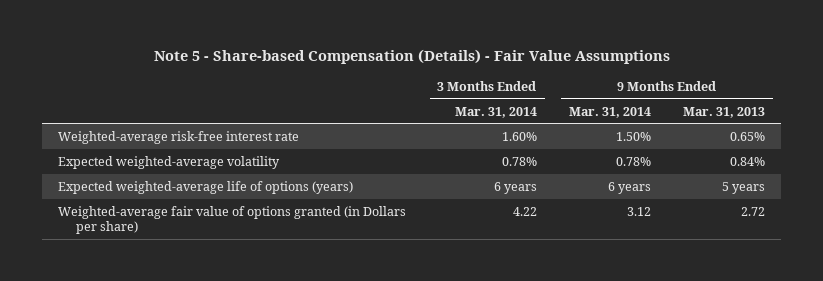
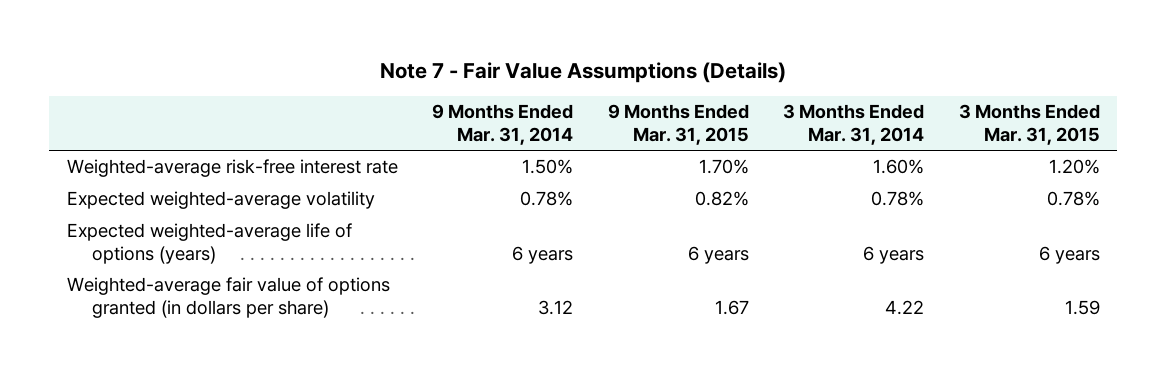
- Note 5 - Share-based Compensation (Details) - Fair Value Assumptions
+ Note 7 - Fair Value Assumptions (Details)
- | 3 Months Ended Mar. 31, 2014 | 9 Months Ended Mar. 31, 2014 | 9 Months Ended Mar. 31, 2013
+ | 9 Months Ended Mar. 31, 2014 | 9 Months Ended Mar. 31, 2015 | 3 Months Ended Mar. 31, 2014 | 3 Months Ended Mar. 31, 2015
- Weighted-average fair value of options granted (in Dollars per share) | 4.22 | 3.12 | 2.72
+ Weighted-average fair value of options granted (in dollars per share) | 3.12 | 1.67 | 4.22 | 1.59

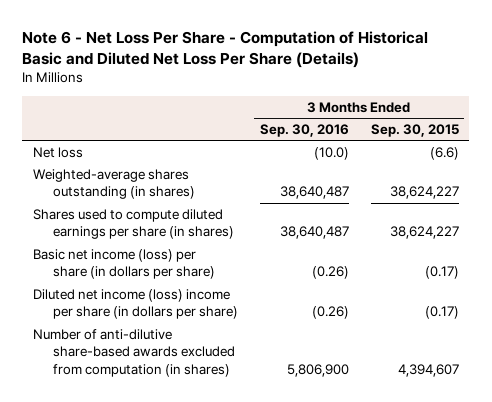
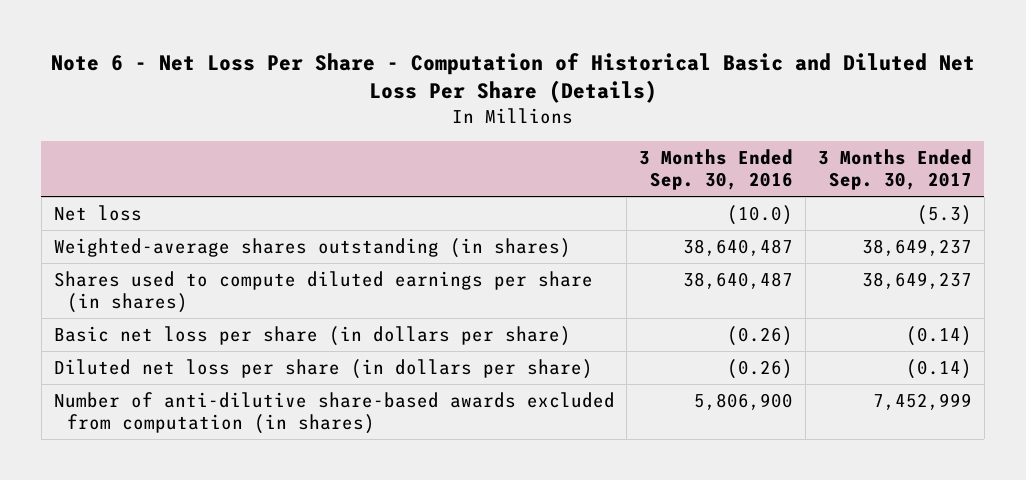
- | 3 Months Ended Sep. 30, 2016 | 3 Months Ended Sep. 30, 2015
+ | 3 Months Ended Sep. 30, 2016 | 3 Months Ended Sep. 30, 2017
- Basic net income (loss) per share (in dollars per share) | (0.26) | (0.17)
- Diluted net income (loss) income per share (in dollars per share) | (0.26) | (0.17)
+ Basic net loss per share (in dollars per share) | (0.26) | (0.14)
+ Diluted net loss per share (in dollars per share) | (0.26) | (0.14)

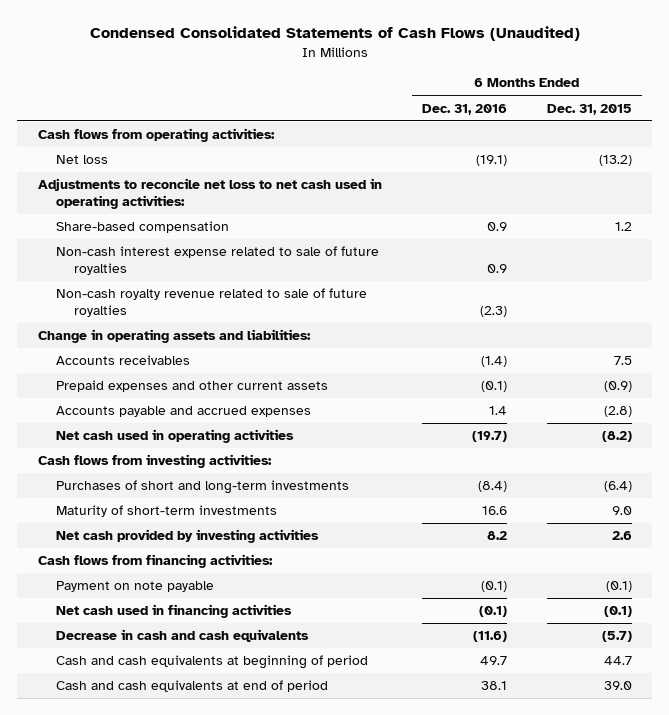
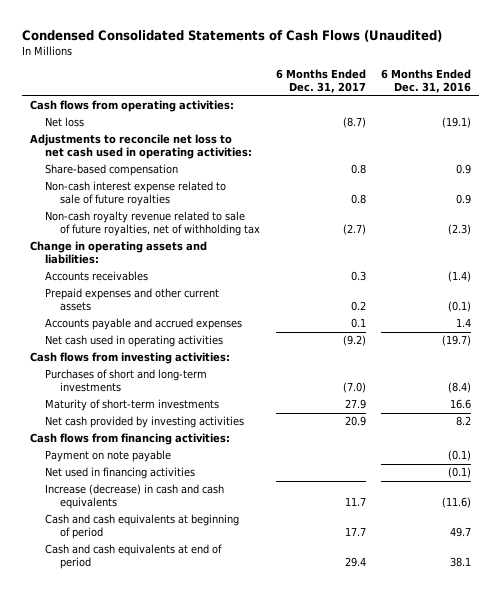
- | 6 Months Ended Dec. 31, 2016 | 6 Months Ended Dec. 31, 2015
+ | 6 Months Ended Dec. 31, 2017 | 6 Months Ended Dec. 31, 2016
- Non-cash royalty revenue related to sale of future royalties | (2.3) |
+ Non-cash royalty revenue related to sale of future royalties, net of withholding tax | (2.7) | (2.3)
- Net cash used in financing activities | (0.1) | (0.1)
- Decrease in cash and cash equivalents | (11.6) | (5.7)
+ Net used in financing activities | | (0.1)
+ Increase (decrease) in cash and cash equivalents | 11.7 | (11.6)

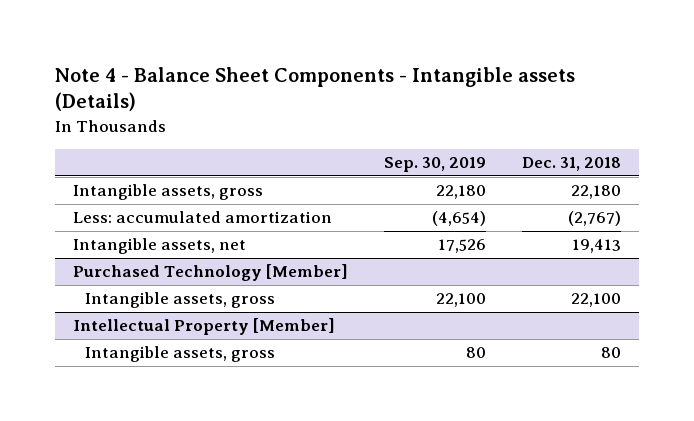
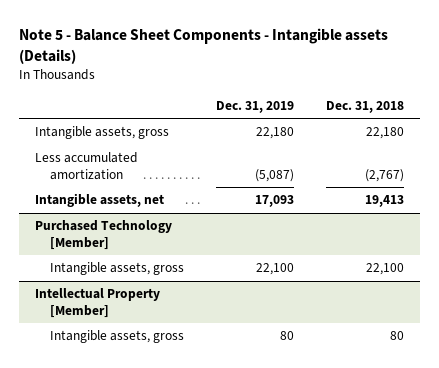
- Note 4 - Balance Sheet Components - Intangible assets (Details)
+ Note 5 - Balance Sheet Components - Intangible assets (Details)
- | Sep. 30, 2019 | Dec. 31, 2018
+ | Dec. 31, 2019 | Dec. 31, 2018
- Less: accumulated amortization | (4,654) | (2,767)
+ Less accumulated amortization | (5,087) | (2,767)

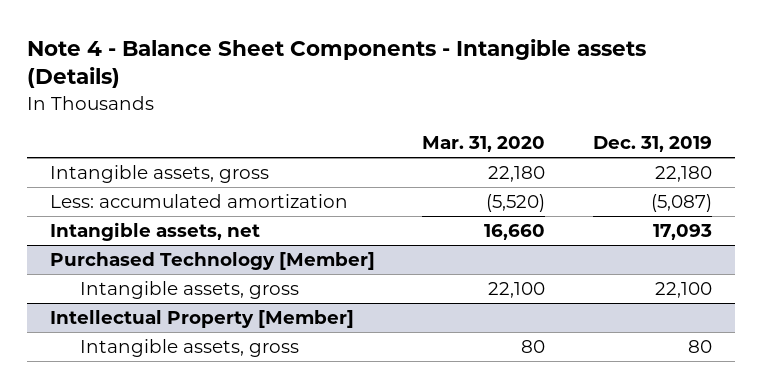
- Note 5 - Balance Sheet Components - Intangible assets (Details)
+ Note 4 - Balance Sheet Components - Intangible assets (Details)
- | Dec. 31, 2019 | Dec. 31, 2018
+ | Mar. 31, 2020 | Dec. 31, 2019
- Less accumulated amortization | (5,087) | (2,767)
+ Less: accumulated amortization | (5,520) | (5,087)

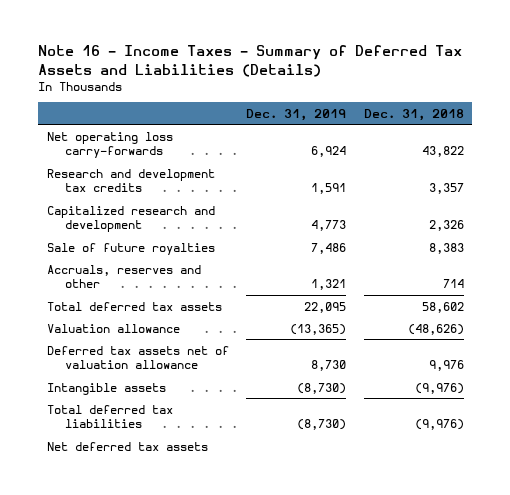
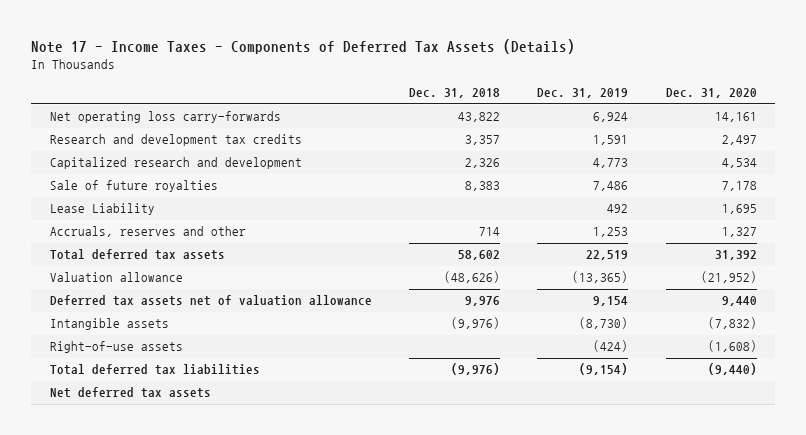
- Note 16 - Income Taxes - Summary of Deferred Tax Assets and Liabilities (Details)
+ Note 17 - Income Taxes - Components of Deferred Tax Assets (Details)
- | Dec. 31, 2019 | Dec. 31, 2018
+ | Dec. 31, 2018 | Dec. 31, 2019 | Dec. 31, 2020
- Accruals, reserves and other | 1,321 | 714
- Total deferred tax assets | 22,095 | 58,602
+ Lease Liability | | 492 | 1,695
+ Accruals, reserves and other | 714 | 1,253 | 1,327
+ Total deferred tax assets | 58,602 | 22,519 | 31,392
- Deferred tax assets net of valuation allowance | 8,730 | 9,976
+ Deferred tax assets net of valuation allowance | 9,976 | 9,154 | 9,440
- Total deferred tax liabilities | (8,730) | (9,976)
+ Right-of-use assets | | (424) | (1,608)
+ Total deferred tax liabilities | (9,976) | (9,154) | (9,440)

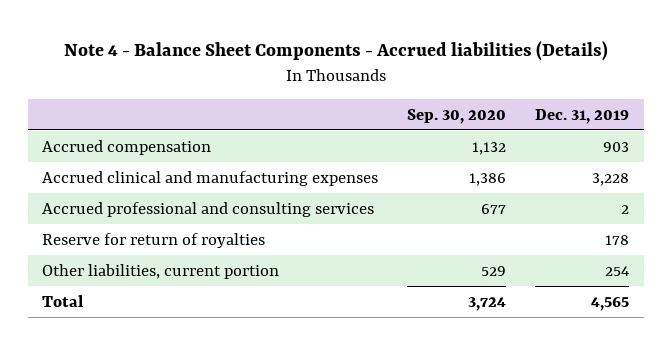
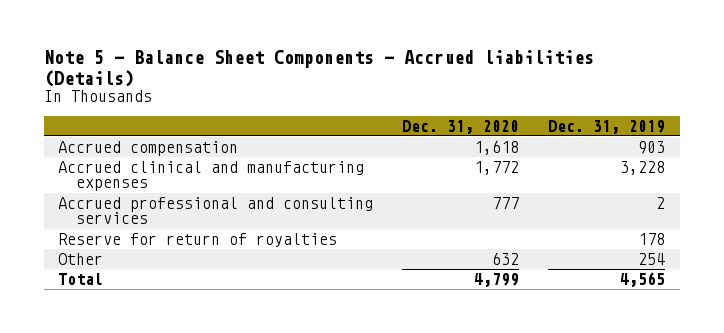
- Note 4 - Balance Sheet Components - Accrued liabilities (Details)
+ Note 5 - Balance Sheet Components - Accrued liabilities (Details)
- | Sep. 30, 2020 | Dec. 31, 2019
+ | Dec. 31, 2020 | Dec. 31, 2019
- Other liabilities, current portion | 529 | 254
+ Other | 632 | 254

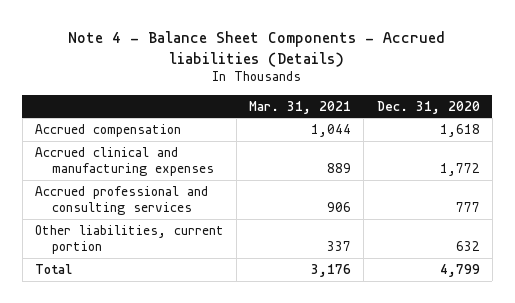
- Note 5 - Balance Sheet Components - Accrued liabilities (Details)
+ Note 4 - Balance Sheet Components - Accrued liabilities (Details)
- | Dec. 31, 2020 | Dec. 31, 2019
+ | Mar. 31, 2021 | Dec. 31, 2020
- Reserve for return of royalties | | 178
- Other | 632 | 254
+ Other liabilities, current portion | 337 | 632

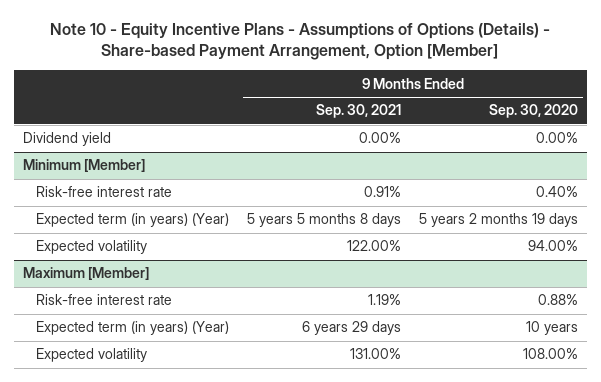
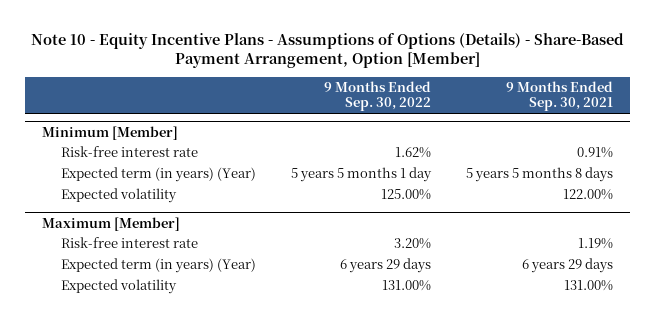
- Note 10 - Equity Incentive Plans - Assumptions of Options (Details) - Share-based Payment Arrangement, Option [Member]
+ Note 10 - Equity Incentive Plans - Assumptions of Options (Details) - Share-Based Payment Arrangement, Option [Member]
- | 9 Months Ended Sep. 30, 2021 | 9 Months Ended Sep. 30, 2020
+ | 9 Months Ended Sep. 30, 2022 | 9 Months Ended Sep. 30, 2021
- Dividend yield | 0.00% | 0.00%

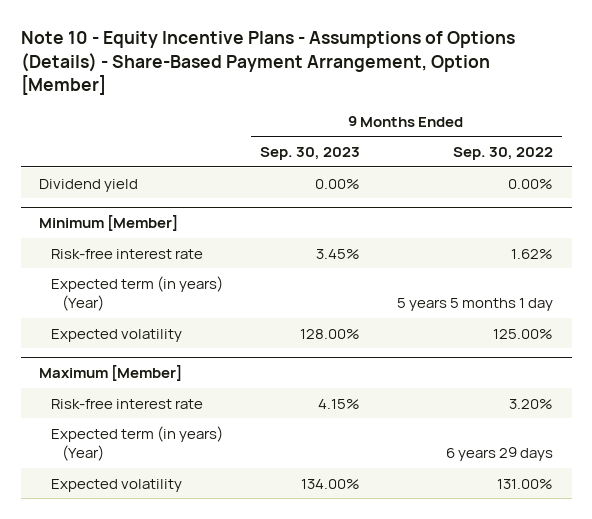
- | 9 Months Ended Sep. 30, 2022 | 9 Months Ended Sep. 30, 2021
+ | 9 Months Ended Sep. 30, 2023 | 9 Months Ended Sep. 30, 2022
+ Dividend yield | 0.00% | 0.00%

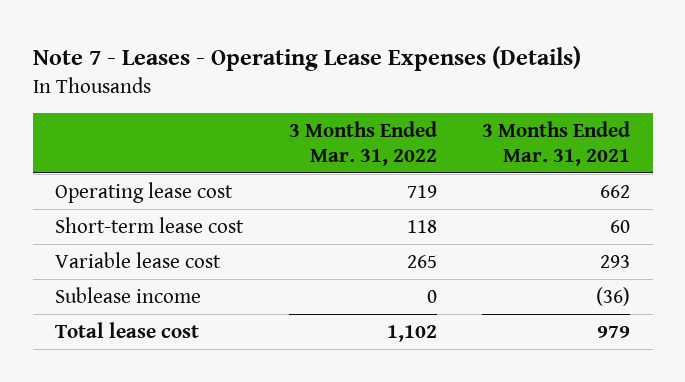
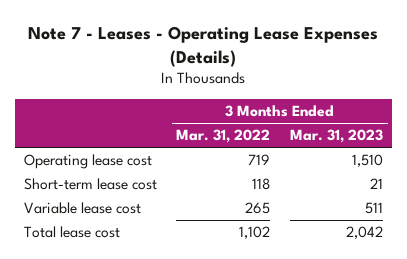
- | 3 Months Ended Mar. 31, 2022 | 3 Months Ended Mar. 31, 2021
+ | 3 Months Ended Mar. 31, 2022 | 3 Months Ended Mar. 31, 2023
- Sublease income | 0 | (36)

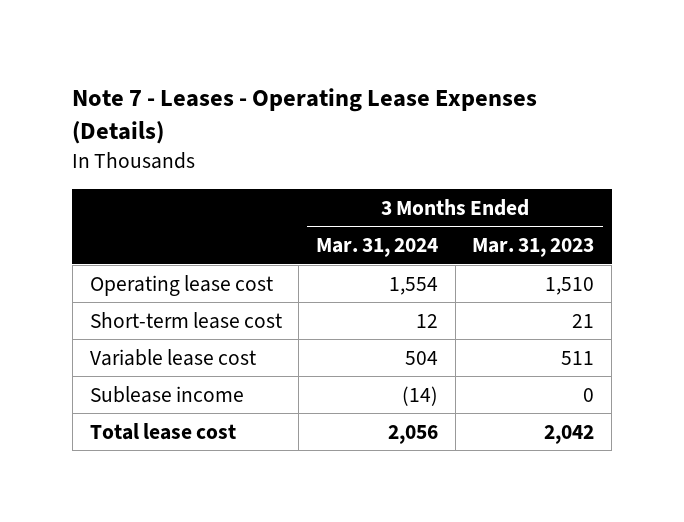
- | 3 Months Ended Mar. 31, 2022 | 3 Months Ended Mar. 31, 2023
+ | 3 Months Ended Mar. 31, 2024 | 3 Months Ended Mar. 31, 2023
+ Sublease income | (14) | 0

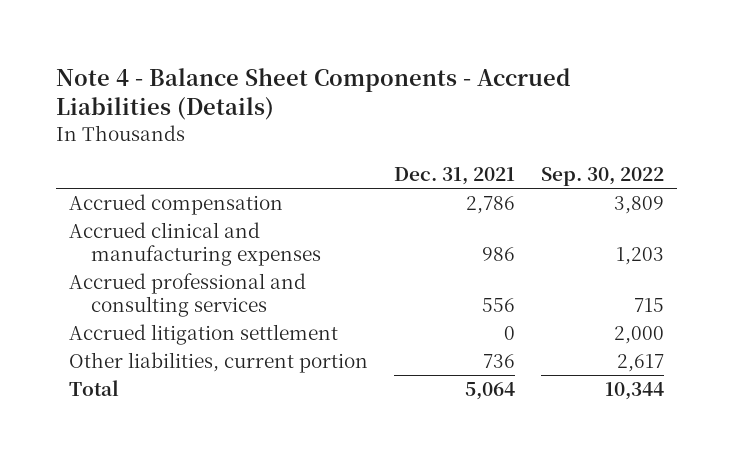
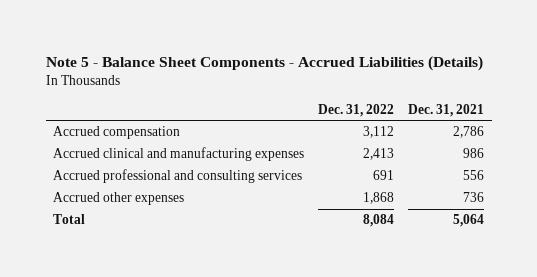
- Note 4 - Balance Sheet Components - Accrued Liabilities (Details)
+ Note 5 - Balance Sheet Components - Accrued Liabilities (Details)
- | Dec. 31, 2021 | Sep. 30, 2022
+ | Dec. 31, 2022 | Dec. 31, 2021
- Accrued litigation settlement | 0 | 2,000
- Other liabilities, current portion | 736 | 2,617
+ Accrued other expenses | 1,868 | 736

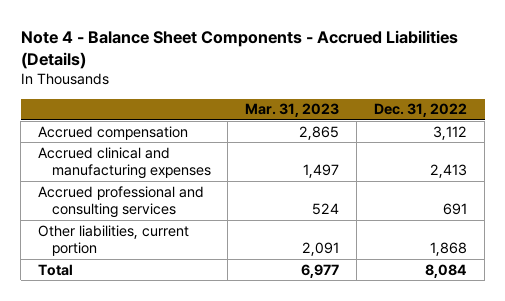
- Note 5 - Balance Sheet Components - Accrued Liabilities (Details)
+ Note 4 - Balance Sheet Components - Accrued Liabilities (Details)
- | Dec. 31, 2022 | Dec. 31, 2021
+ | Mar. 31, 2023 | Dec. 31, 2022
- Accrued other expenses | 1,868 | 736
+ Other liabilities, current portion | 2,091 | 1,868

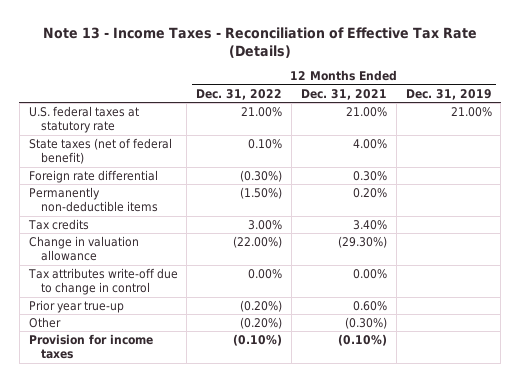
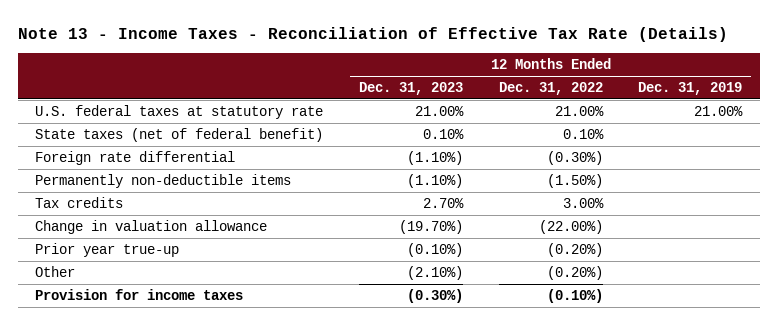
- | 12 Months Ended Dec. 31, 2022 | 12 Months Ended Dec. 31, 2021 | 12 Months Ended Dec. 31, 2019
+ | 12 Months Ended Dec. 31, 2023 | 12 Months Ended Dec. 31, 2022 | 12 Months Ended Dec. 31, 2019
- Tax attributes write-off due to change in control | 0.00% | 0.00% |

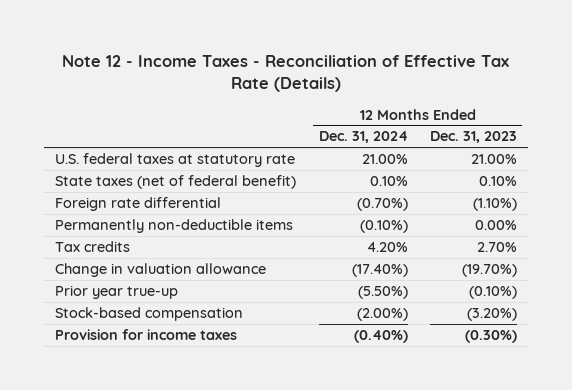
- Note 13 - Income Taxes - Reconciliation of Effective Tax Rate (Details)
+ Note 12 - Income Taxes - Reconciliation of Effective Tax Rate (Details)
- | 12 Months Ended Dec. 31, 2023 | 12 Months Ended Dec. 31, 2022 | 12 Months Ended Dec. 31, 2019
+ | 12 Months Ended Dec. 31, 2024 | 12 Months Ended Dec. 31, 2023
- Permanently non-deductible items | (1.10%) | (1.50%) |
+ Permanently non-deductible items | (0.10%) | 0.00%
- Other | (2.10%) | (0.20%) |
+ Stock-based compensation | (2.00%) | (3.20%)

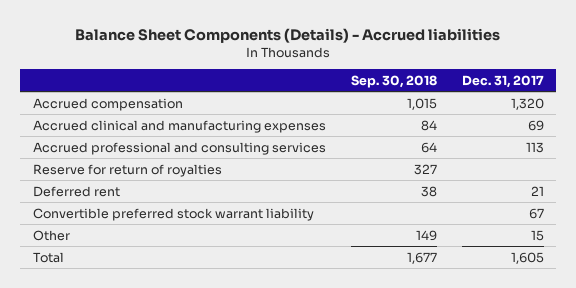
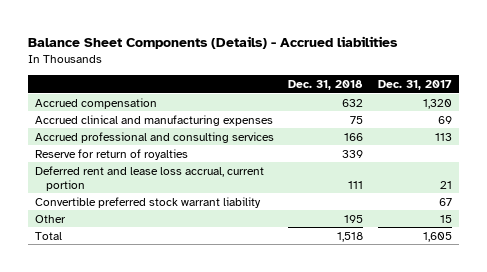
- | Sep. 30, 2018 | Dec. 31, 2017
+ | Dec. 31, 2018 | Dec. 31, 2017
- Deferred rent | 38 | 21
+ Deferred rent and lease loss accrual, current portion | 111 | 21

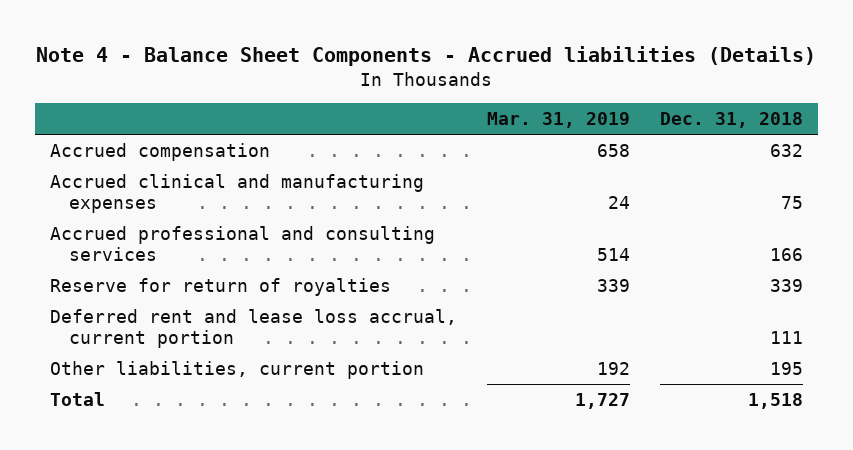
- Balance Sheet Components (Details) - Accrued liabilities
+ Note 4 - Balance Sheet Components - Accrued liabilities (Details)
- | Dec. 31, 2018 | Dec. 31, 2017
+ | Mar. 31, 2019 | Dec. 31, 2018
- Convertible preferred stock warrant liability | | 67
- Other | 195 | 15
+ Other liabilities, current portion | 192 | 195

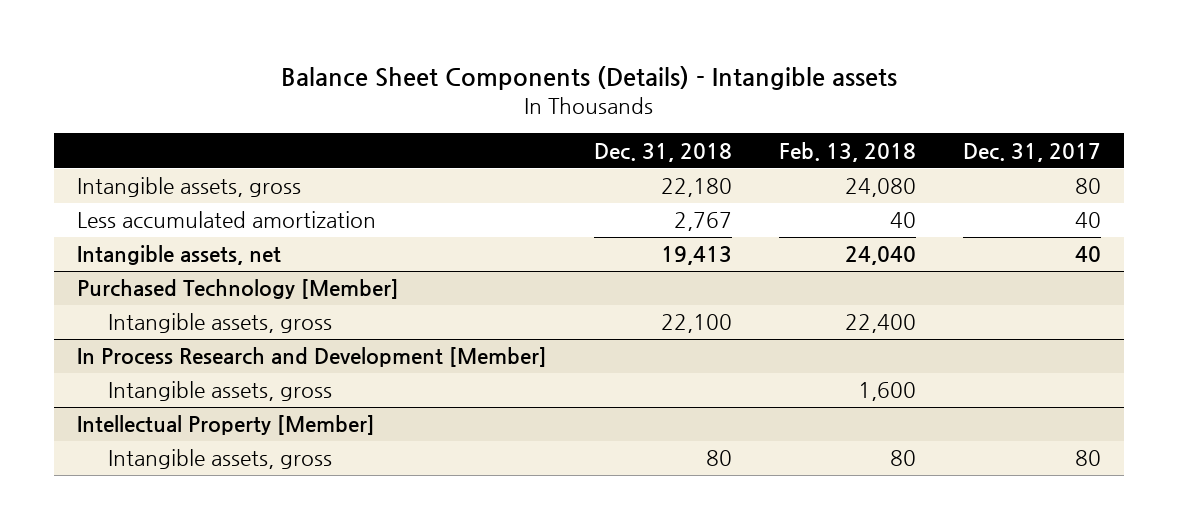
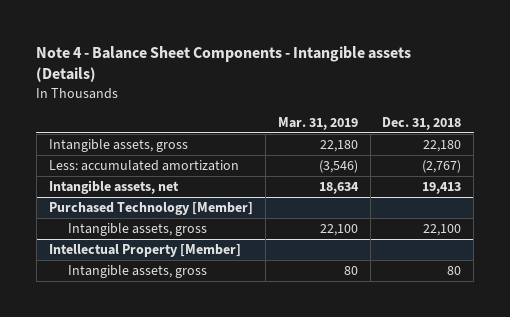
- Balance Sheet Components (Details) - Intangible assets
+ Note 4 - Balance Sheet Components - Intangible assets (Details)
- | Dec. 31, 2018 | Feb. 13, 2018 | Dec. 31, 2017
+ | Mar. 31, 2019 | Dec. 31, 2018
- Less accumulated amortization | 2,767 | 40 | 40
+ Less: accumulated amortization | (3,546) | (2,767)
- In Process Research and Development [Member]
- Intangible assets, gross | | 1,600 |

